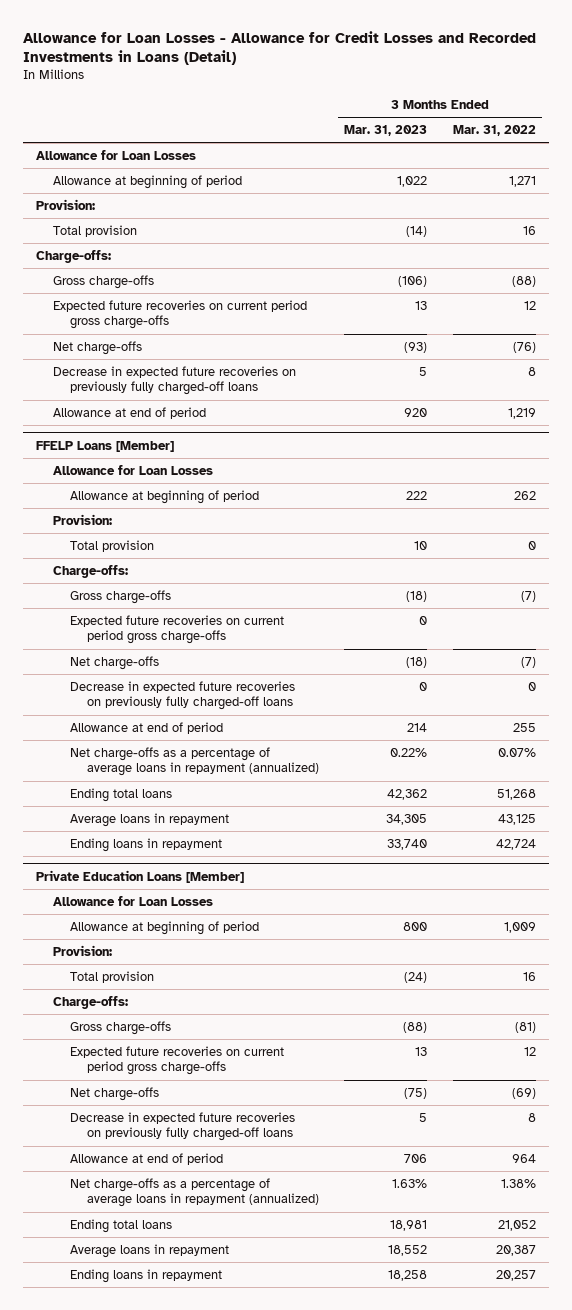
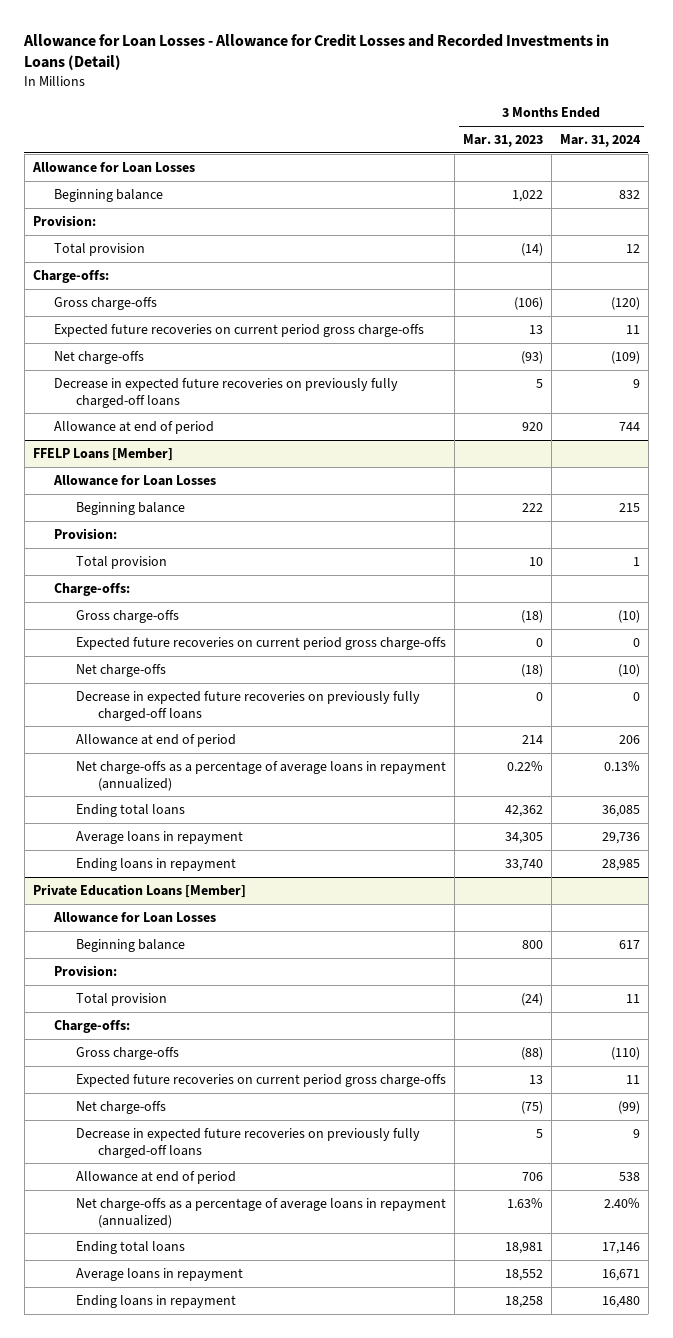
- | 3 Months Ended Mar. 31, 2023 | 3 Months Ended Mar. 31, 2022
+ | 3 Months Ended Mar. 31, 2023 | 3 Months Ended Mar. 31, 2024
- Allowance at beginning of period | 1,022 | 1,271
+ Beginning balance | 1,022 | 832
@ FFELP Loans [Member]
- Allowance at beginning of period | 222 | 262
+ Beginning balance | 222 | 215
@ Private Education Loans [Member]
- Allowance at beginning of period | 800 | 1,009
+ Beginning balance | 800 | 617

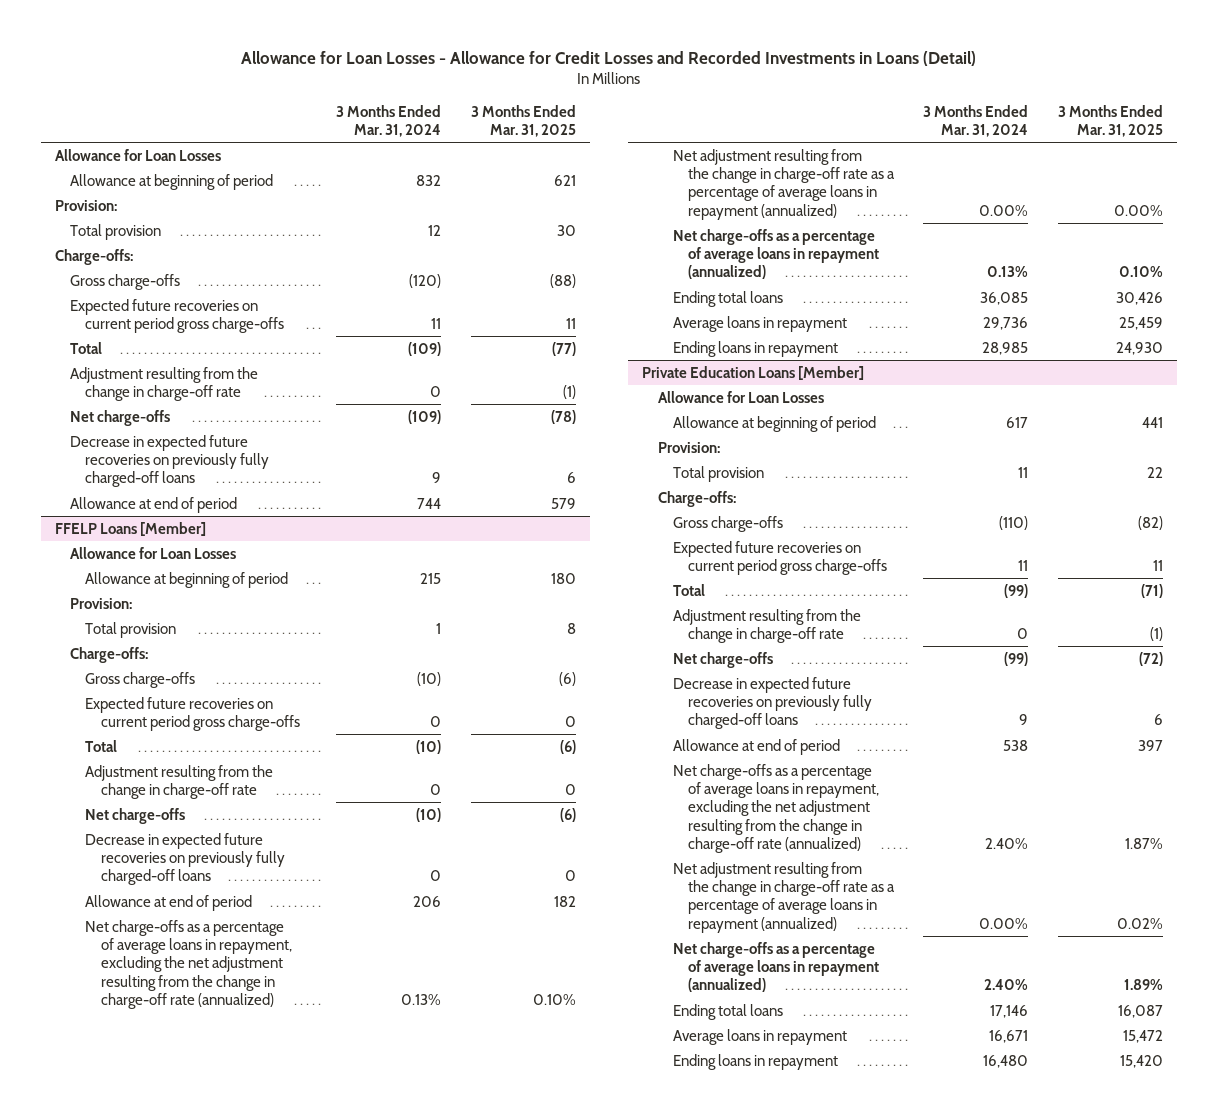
- | 3 Months Ended Mar. 31, 2023 | 3 Months Ended Mar. 31, 2024
+ | 3 Months Ended Mar. 31, 2024 | 3 Months Ended Mar. 31, 2025
- Beginning balance | 1,022 | 832
+ Allowance at beginning of period | 832 | 621
+ Total | (109) | (77)
+ Adjustment resulting from the change in charge-off rate | 0 | (1)
@ FFELP Loans [Member]
- Beginning balance | 222 | 215
+ Allowance at beginning of period | 215 | 180
+ Total | (10) | (6)
+ Adjustment resulting from the change in charge-off rate | 0 | 0
+ Net charge-offs as a percentage of average loans in repayment, excluding the net adjustment resulting from the change in charge-off rate (annualized) | 0.13% | 0.10%
+ Net adjustment resulting from the change in charge-off rate as a percentage of average loans in repayment (annualized) | 0.00% | 0.00%
@ Private Education Loans [Member]
- Beginning balance | 800 | 617
+ Allowance at beginning of period | 617 | 441
+ Total | (99) | (71)
+ Adjustment resulting from the change in charge-off rate | 0 | (1)
+ Net charge-offs as a percentage of average loans in repayment, excluding the net adjustment resulting from the change in charge-off rate (annualized) | 2.40% | 1.87%
+ Net adjustment resulting from the change in charge-off rate as a percentage of average loans in repayment (annualized) | 0.00% | 0.02%

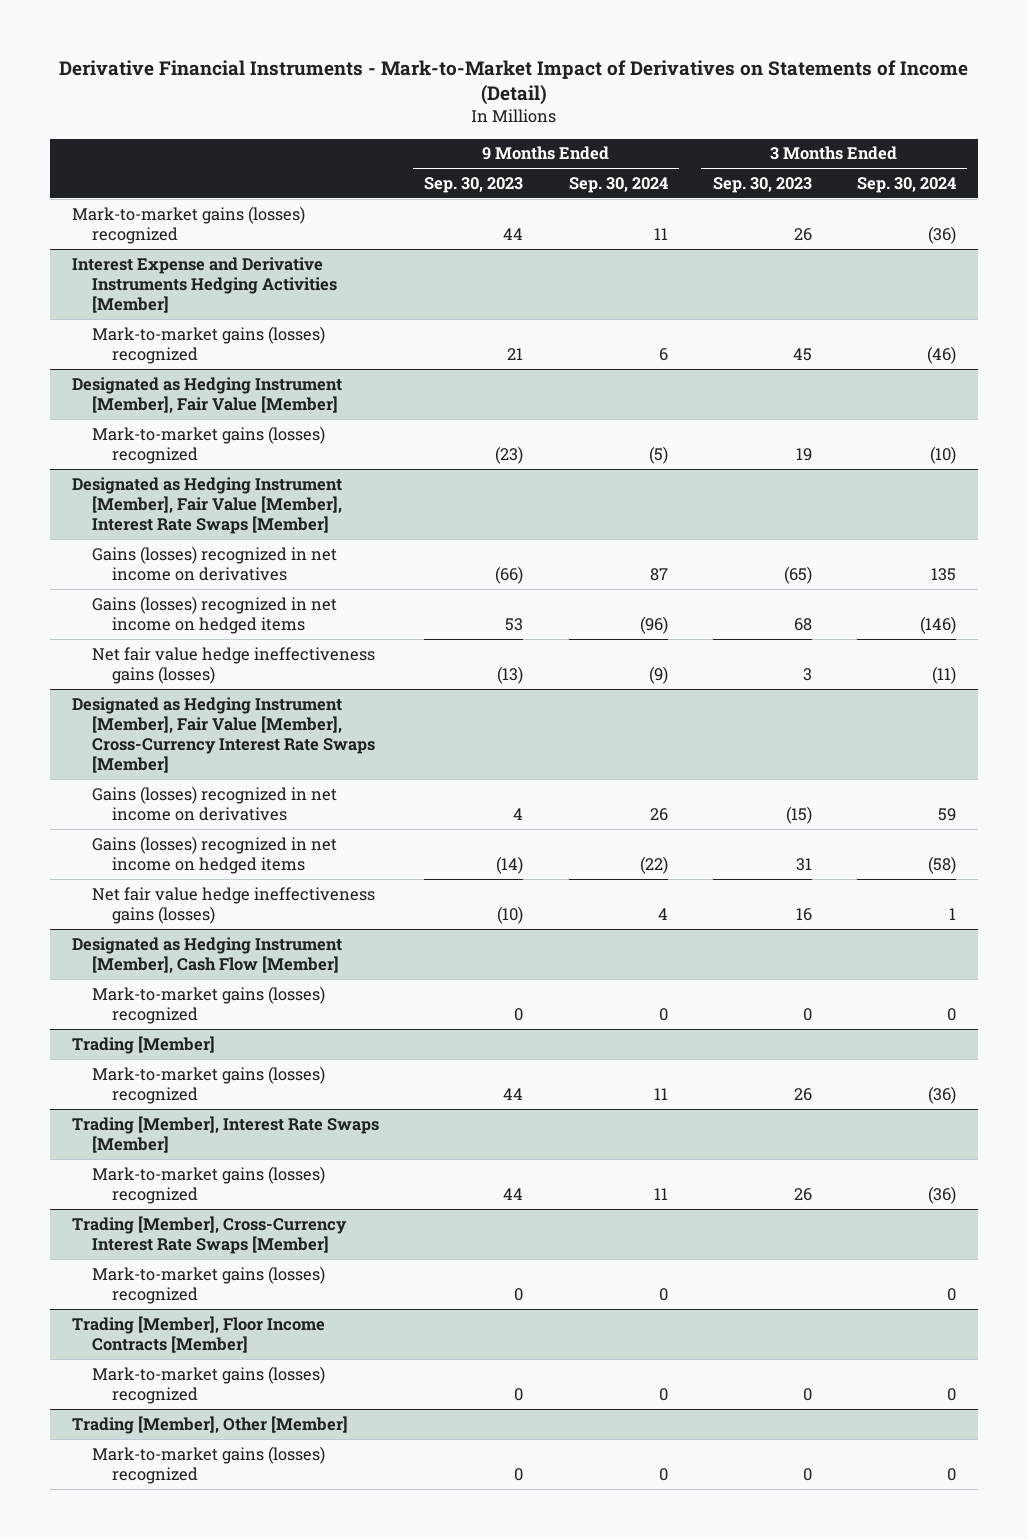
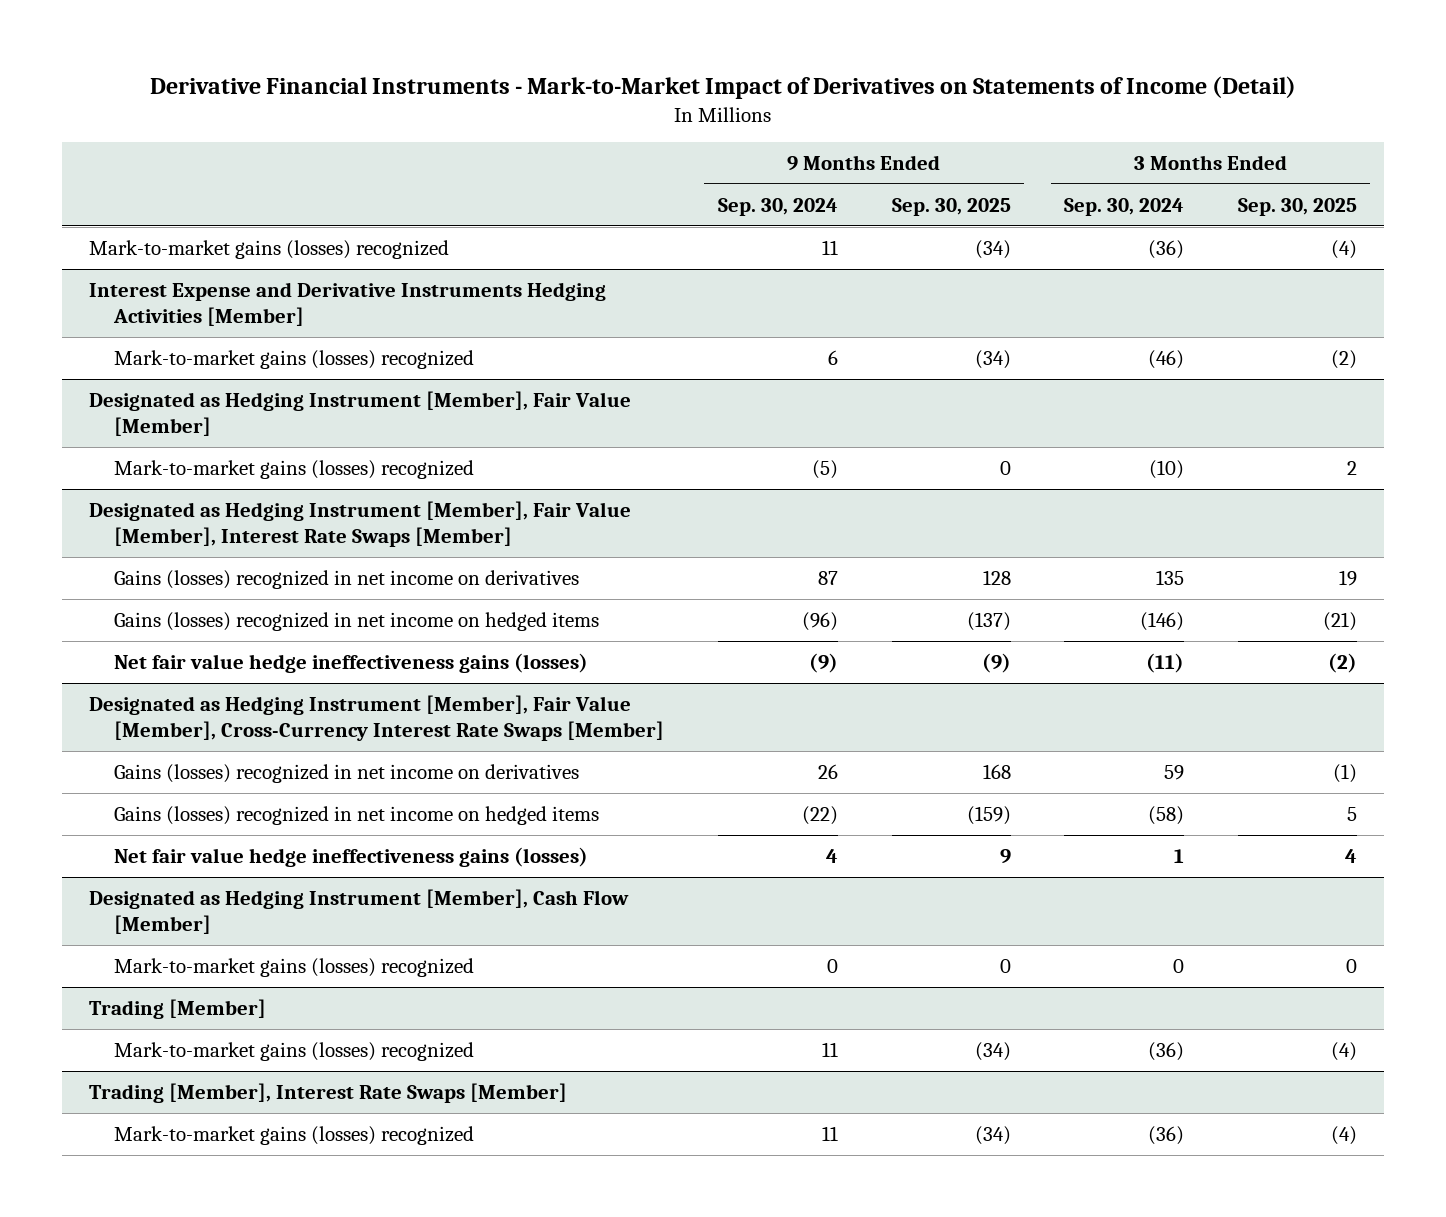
- | 9 Months Ended Sep. 30, 2023 | 9 Months Ended Sep. 30, 2024 | 3 Months Ended Sep. 30, 2023 | 3 Months Ended Sep. 30, 2024
+ | 9 Months Ended Sep. 30, 2024 | 9 Months Ended Sep. 30, 2025 | 3 Months Ended Sep. 30, 2024 | 3 Months Ended Sep. 30, 2025
- Trading [Member], Cross-Currency Interest Rate Swaps [Member]
- Mark-to-market gains (losses) recognized | 0 | 0 | | 0
- Trading [Member], Floor Income Contracts [Member]
- Mark-to-market gains (losses) recognized | 0 | 0 | 0 | 0
- Trading [Member], Other [Member]
- Mark-to-market gains (losses) recognized | 0 | 0 | 0 | 0

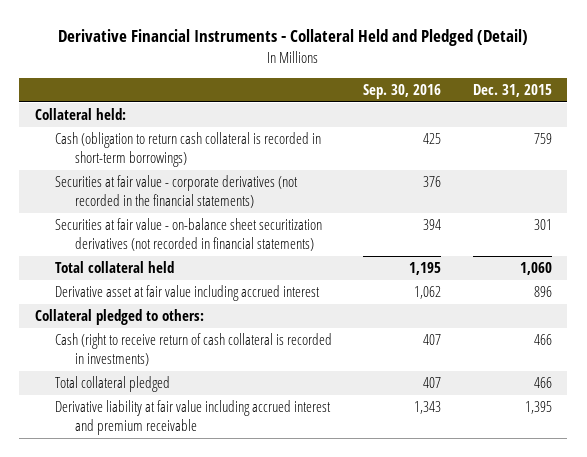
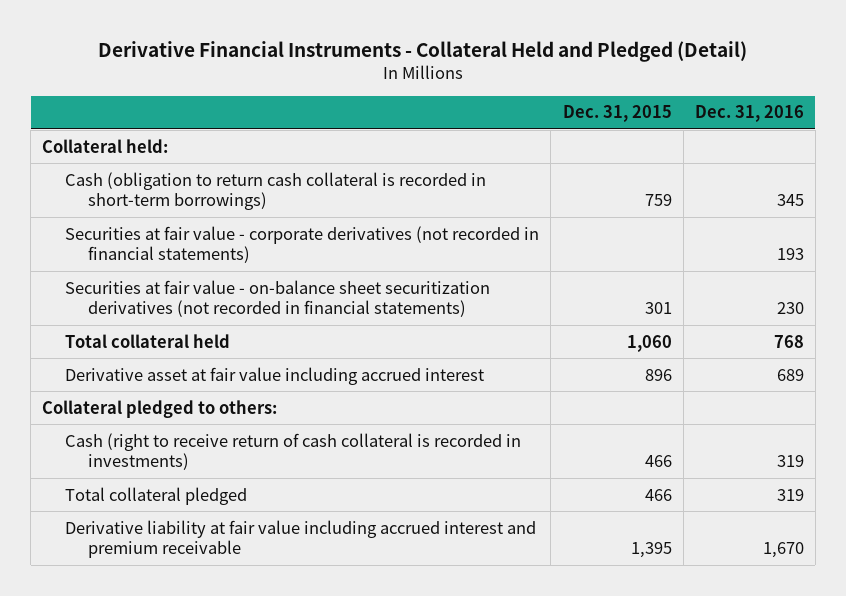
- | Sep. 30, 2016 | Dec. 31, 2015
+ | Dec. 31, 2015 | Dec. 31, 2016
- Securities at fair value - corporate derivatives (not recorded in the financial statements) | 376 |
+ Securities at fair value - corporate derivatives (not recorded in financial statements) | | 193

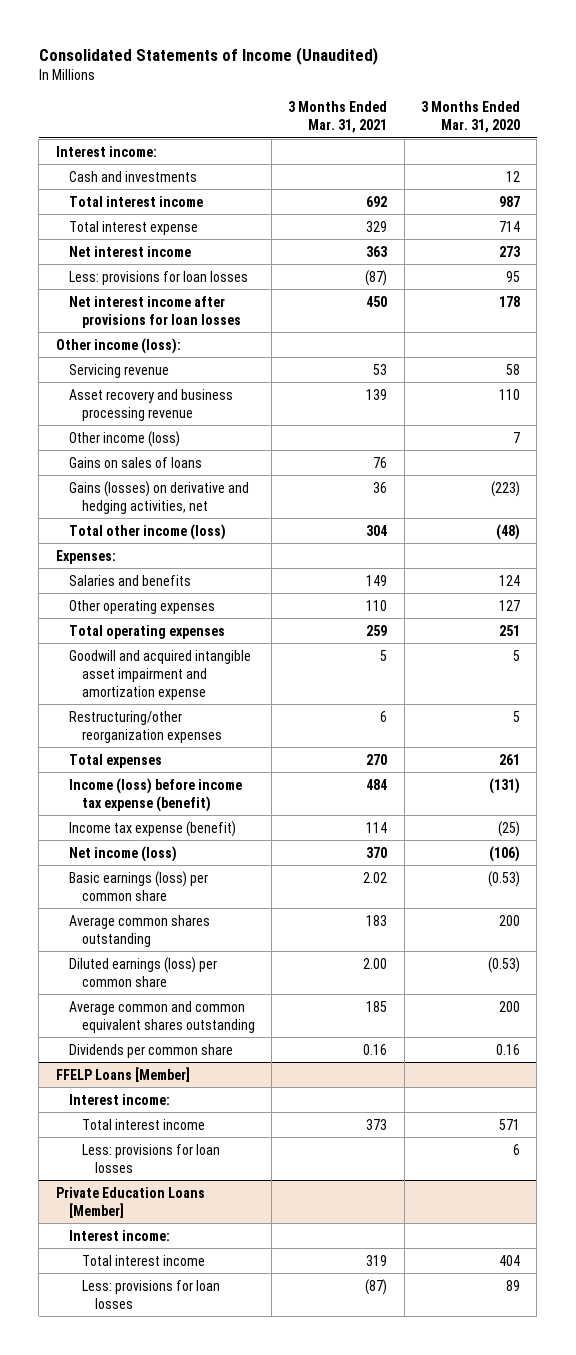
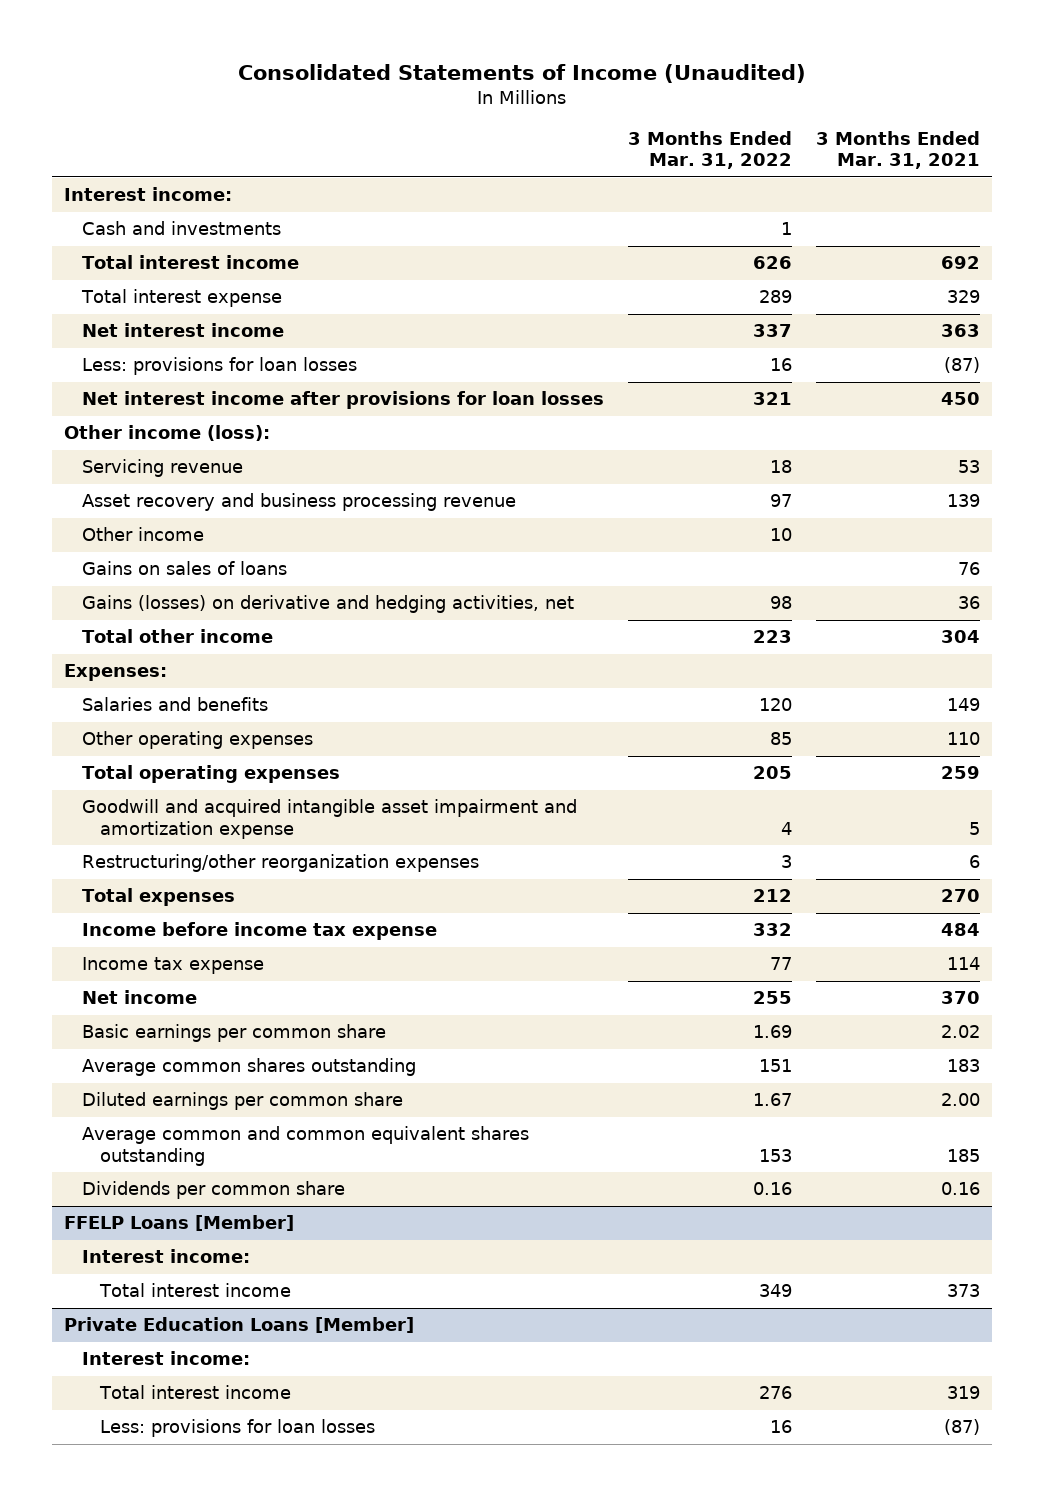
- | 3 Months Ended Mar. 31, 2021 | 3 Months Ended Mar. 31, 2020
+ | 3 Months Ended Mar. 31, 2022 | 3 Months Ended Mar. 31, 2021
- Other income (loss) | | 7
+ Other income | 10 |
- Total other income (loss) | 304 | (48)
+ Total other income | 223 | 304
- Income (loss) before income tax expense (benefit) | 484 | (131)
- Income tax expense (benefit) | 114 | (25)
- Net income (loss) | 370 | (106)
- Basic earnings (loss) per common share | 2.02 | (0.53)
+ Income before income tax expense | 332 | 484
+ Income tax expense | 77 | 114
+ Net income | 255 | 370
+ Basic earnings per common share | 1.69 | 2.02
- Diluted earnings (loss) per common share | 2.00 | (0.53)
+ Diluted earnings per common share | 1.67 | 2.00
@ FFELP Loans [Member]
- Less: provisions for loan losses | | 6

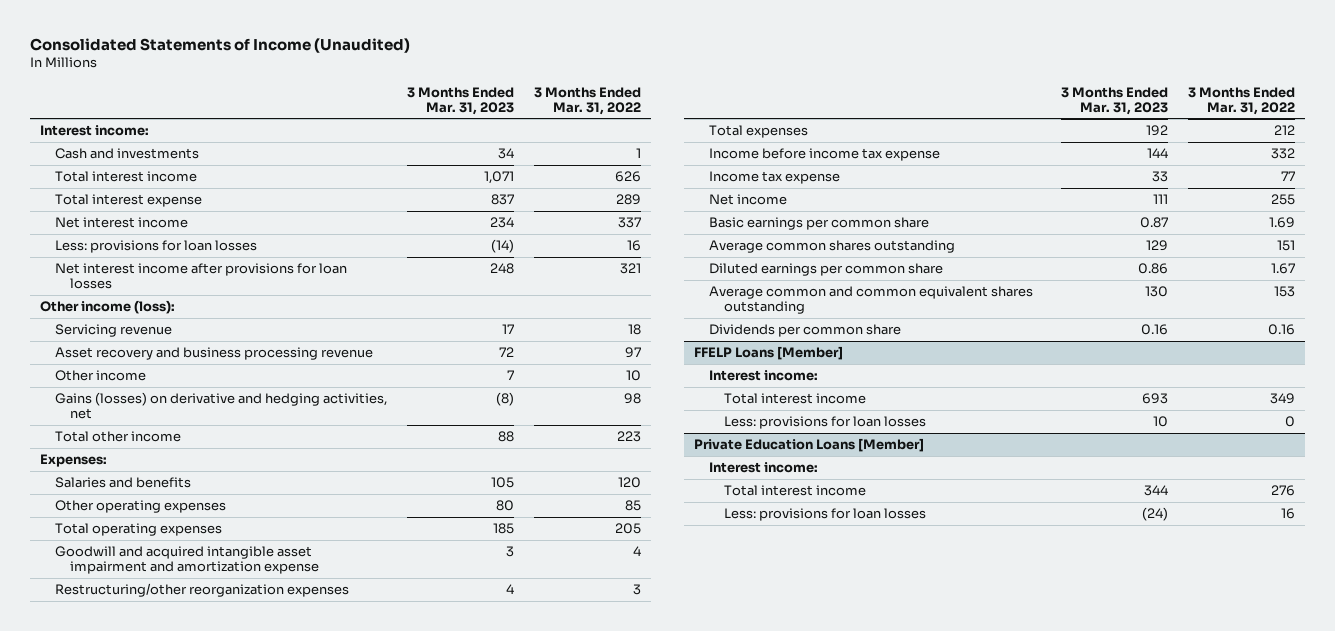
- | 3 Months Ended Mar. 31, 2022 | 3 Months Ended Mar. 31, 2021
+ | 3 Months Ended Mar. 31, 2023 | 3 Months Ended Mar. 31, 2022
- Gains on sales of loans | | 76
@ FFELP Loans [Member]
+ Less: provisions for loan losses | 10 | 0

